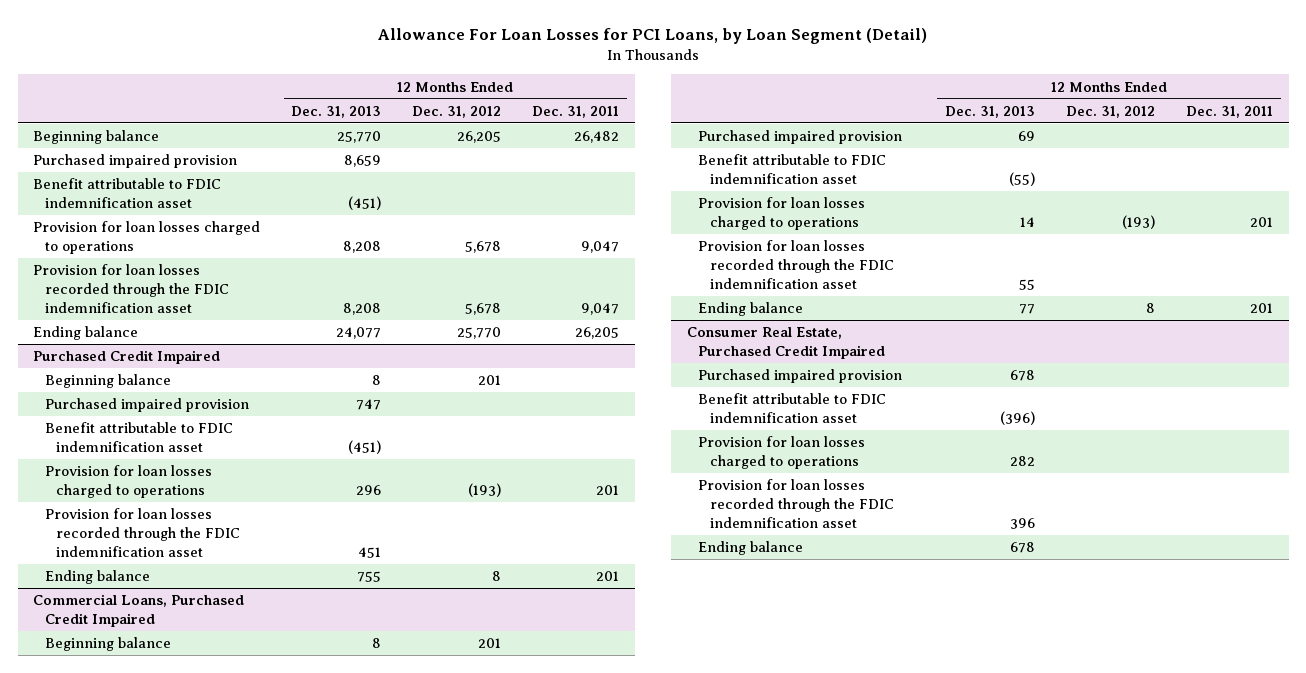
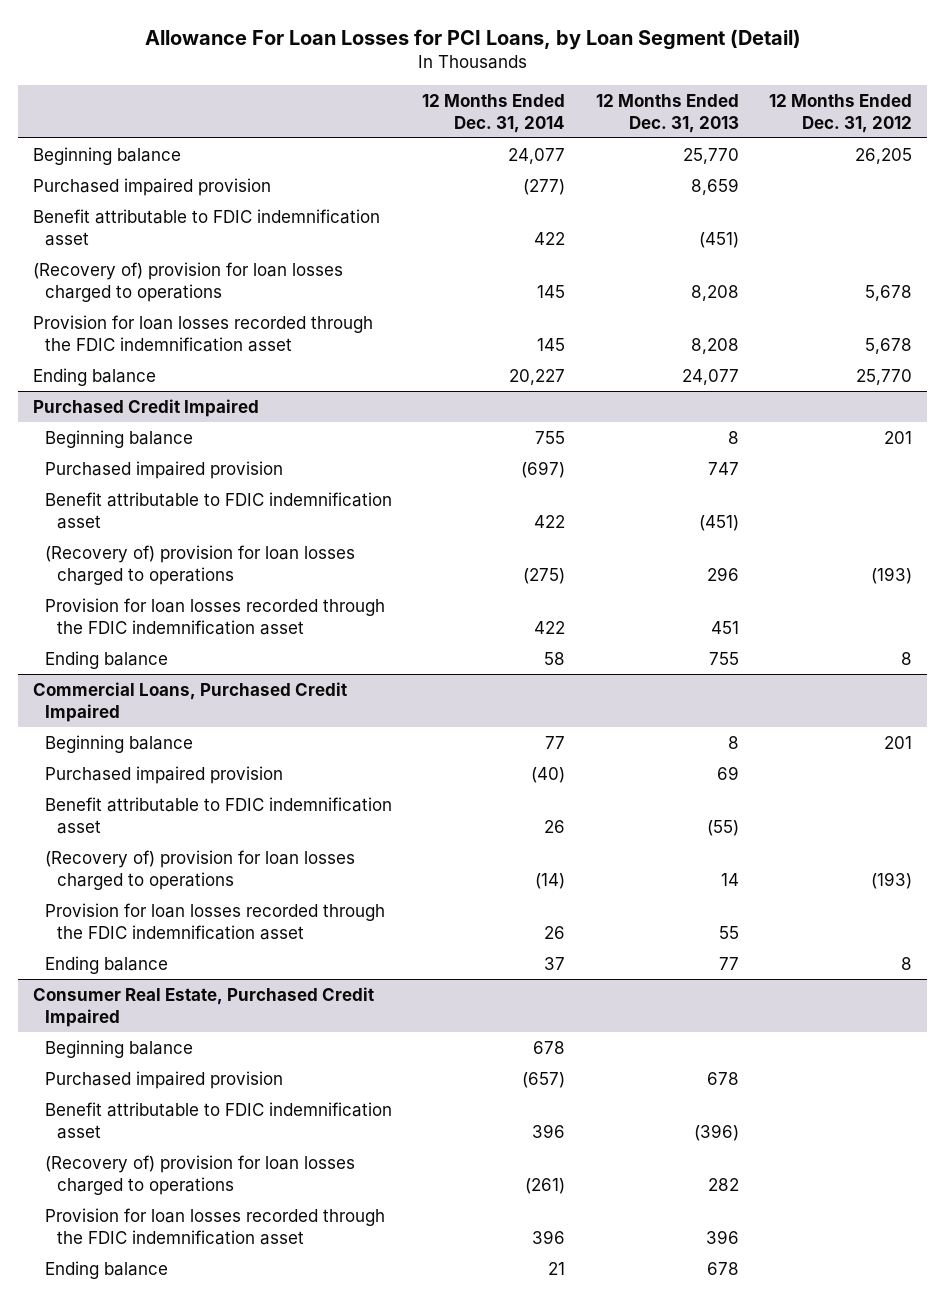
- | 12 Months Ended Dec. 31, 2013 | 12 Months Ended Dec. 31, 2012 | 12 Months Ended Dec. 31, 2011
+ | 12 Months Ended Dec. 31, 2014 | 12 Months Ended Dec. 31, 2013 | 12 Months Ended Dec. 31, 2012
- Provision for loan losses charged to operations | 8,208 | 5,678 | 9,047
+ (Recovery of) provision for loan losses charged to operations | 145 | 8,208 | 5,678
@ Purchased Credit Impaired
- Provision for loan losses charged to operations | 296 | (193) | 201
+ (Recovery of) provision for loan losses charged to operations | (275) | 296 | (193)
@ Commercial Loans, Purchased Credit Impaired
- Provision for loan losses charged to operations | 14 | (193) | 201
+ (Recovery of) provision for loan losses charged to operations | (14) | 14 | (193)
@ Consumer Real Estate, Purchased Credit Impaired
+ Beginning balance | 678 | |
- Provision for loan losses charged to operations | 282 | |
+ (Recovery of) provision for loan losses charged to operations | (261) | 282 |

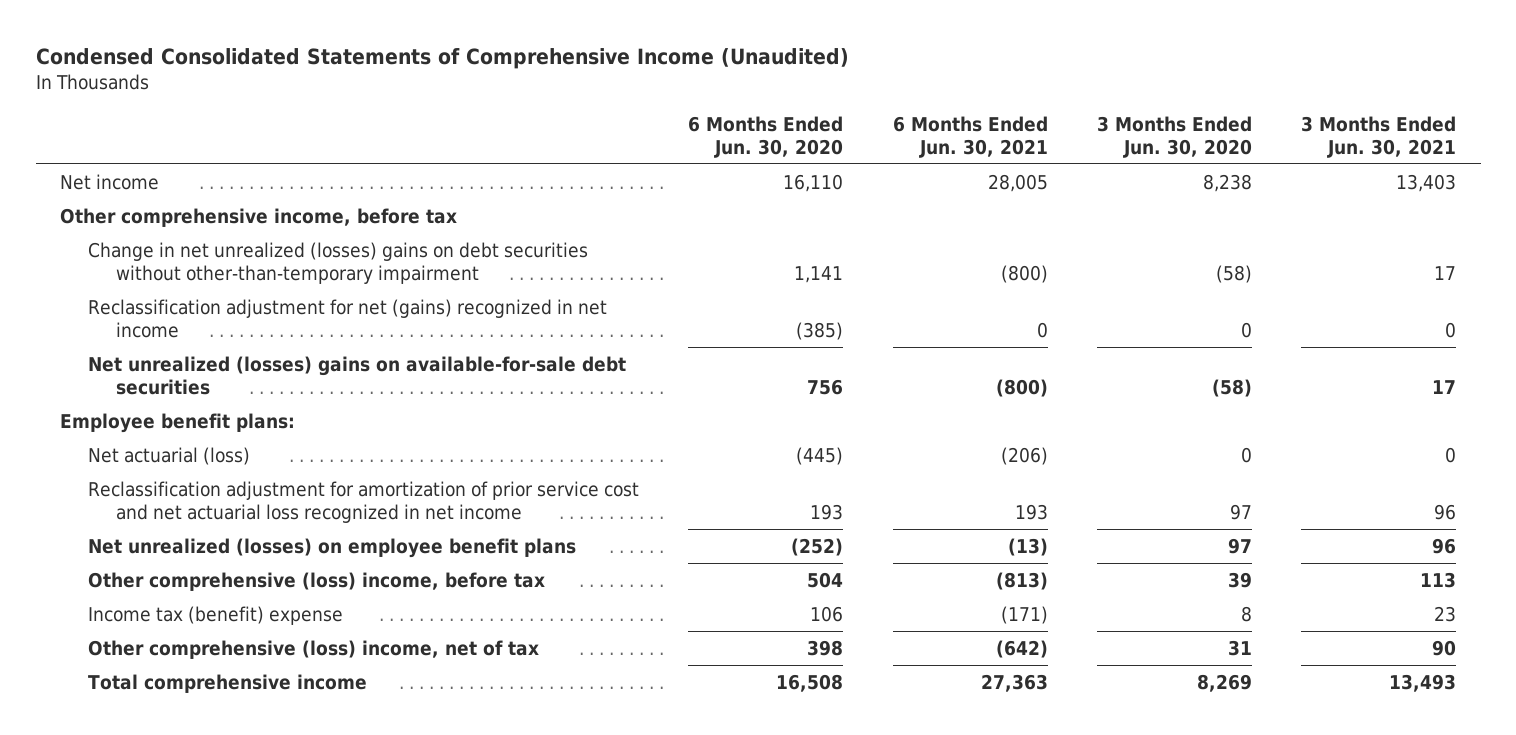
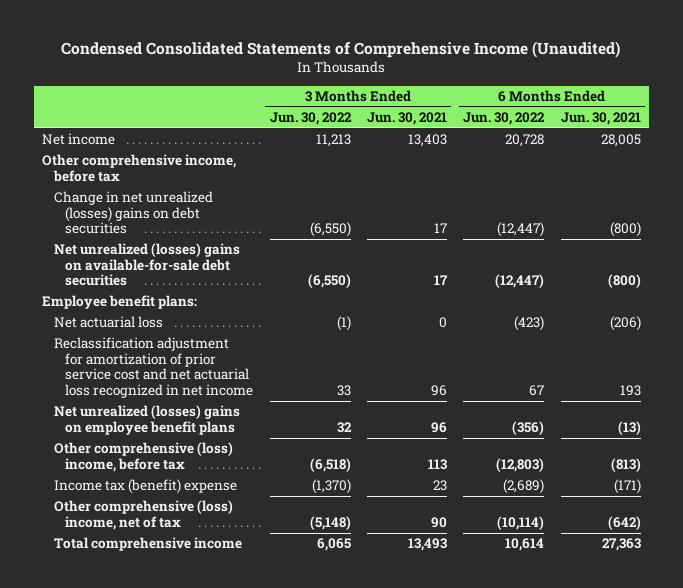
- | 6 Months Ended Jun. 30, 2020 | 6 Months Ended Jun. 30, 2021 | 3 Months Ended Jun. 30, 2020 | 3 Months Ended Jun. 30, 2021
+ | 3 Months Ended Jun. 30, 2022 | 3 Months Ended Jun. 30, 2021 | 6 Months Ended Jun. 30, 2022 | 6 Months Ended Jun. 30, 2021
- Change in net unrealized (losses) gains on debt securities without other-than-temporary impairment | 1,141 | (800) | (58) | 17
- Reclassification adjustment for net (gains) recognized in net income | (385) | 0 | 0 | 0
+ Change in net unrealized (losses) gains on debt securities | (6,550) | 17 | (12,447) | (800)
- Net actuarial (loss) | (445) | (206) | 0 | 0
+ Net actuarial loss | (1) | 0 | (423) | (206)
- Net unrealized (losses) on employee benefit plans | (252) | (13) | 97 | 96
+ Net unrealized (losses) gains on employee benefit plans | 32 | 96 | (356) | (13)

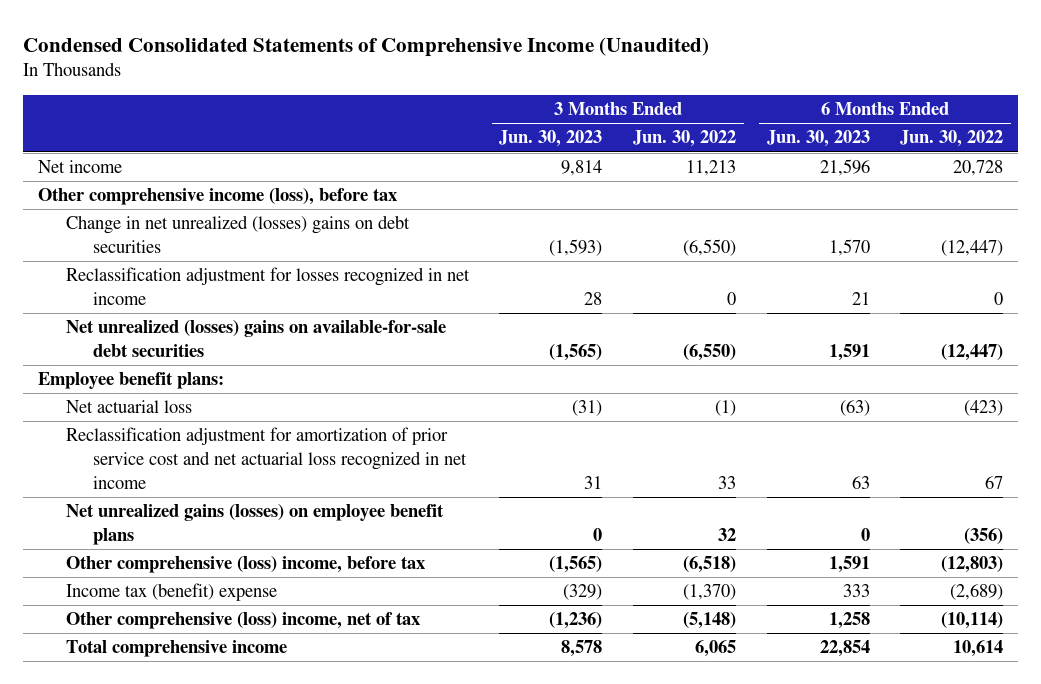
- | 3 Months Ended Jun. 30, 2022 | 3 Months Ended Jun. 30, 2021 | 6 Months Ended Jun. 30, 2022 | 6 Months Ended Jun. 30, 2021
+ | 3 Months Ended Jun. 30, 2023 | 3 Months Ended Jun. 30, 2022 | 6 Months Ended Jun. 30, 2023 | 6 Months Ended Jun. 30, 2022
- Other comprehensive income, before tax
+ Other comprehensive income (loss), before tax
+ Reclassification adjustment for losses recognized in net income | 28 | 0 | 21 | 0
- Net unrealized (losses) gains on employee benefit plans | 32 | 96 | (356) | (13)
+ Net unrealized gains (losses) on employee benefit plans | 0 | 32 | 0 | (356)

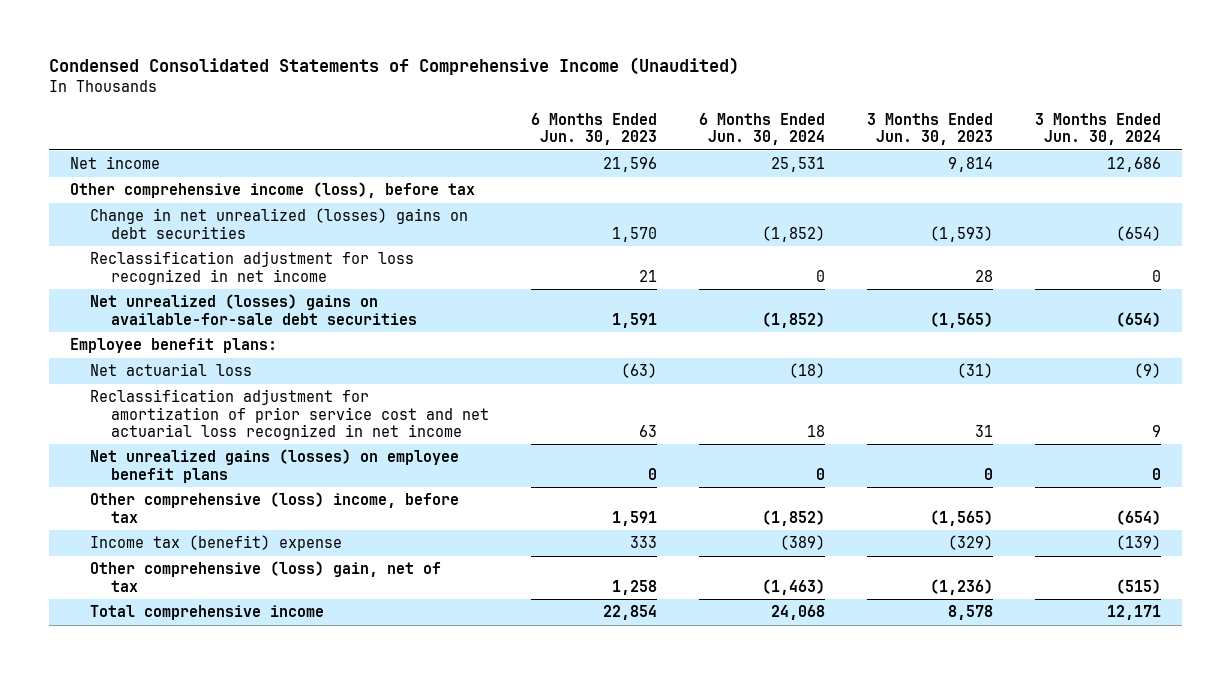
- | 3 Months Ended Jun. 30, 2023 | 3 Months Ended Jun. 30, 2022 | 6 Months Ended Jun. 30, 2023 | 6 Months Ended Jun. 30, 2022
+ | 6 Months Ended Jun. 30, 2023 | 6 Months Ended Jun. 30, 2024 | 3 Months Ended Jun. 30, 2023 | 3 Months Ended Jun. 30, 2024
- Reclassification adjustment for losses recognized in net income | 28 | 0 | 21 | 0
+ Reclassification adjustment for loss recognized in net income | 21 | 0 | 28 | 0
- Other comprehensive (loss) income, net of tax | (1,236) | (5,148) | 1,258 | (10,114)
+ Other comprehensive (loss) gain, net of tax | 1,258 | (1,463) | (1,236) | (515)

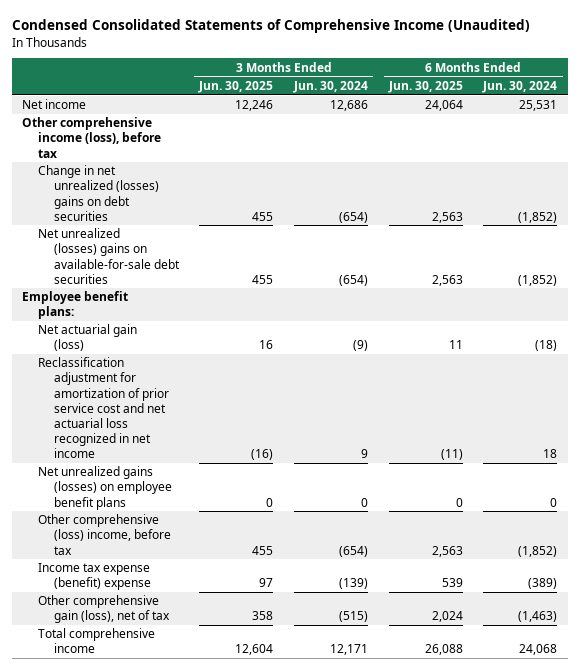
- | 6 Months Ended Jun. 30, 2023 | 6 Months Ended Jun. 30, 2024 | 3 Months Ended Jun. 30, 2023 | 3 Months Ended Jun. 30, 2024
+ | 3 Months Ended Jun. 30, 2025 | 3 Months Ended Jun. 30, 2024 | 6 Months Ended Jun. 30, 2025 | 6 Months Ended Jun. 30, 2024
- Reclassification adjustment for loss recognized in net income | 21 | 0 | 28 | 0
- Net actuarial loss | (63) | (18) | (31) | (9)
+ Net actuarial gain (loss) | 16 | (9) | 11 | (18)
- Income tax (benefit) expense | 333 | (389) | (329) | (139)
- Other comprehensive (loss) gain, net of tax | 1,258 | (1,463) | (1,236) | (515)
+ Income tax expense (benefit) expense | 97 | (139) | 539 | (389)
+ Other comprehensive gain (loss), net of tax | 358 | (515) | 2,024 | (1,463)

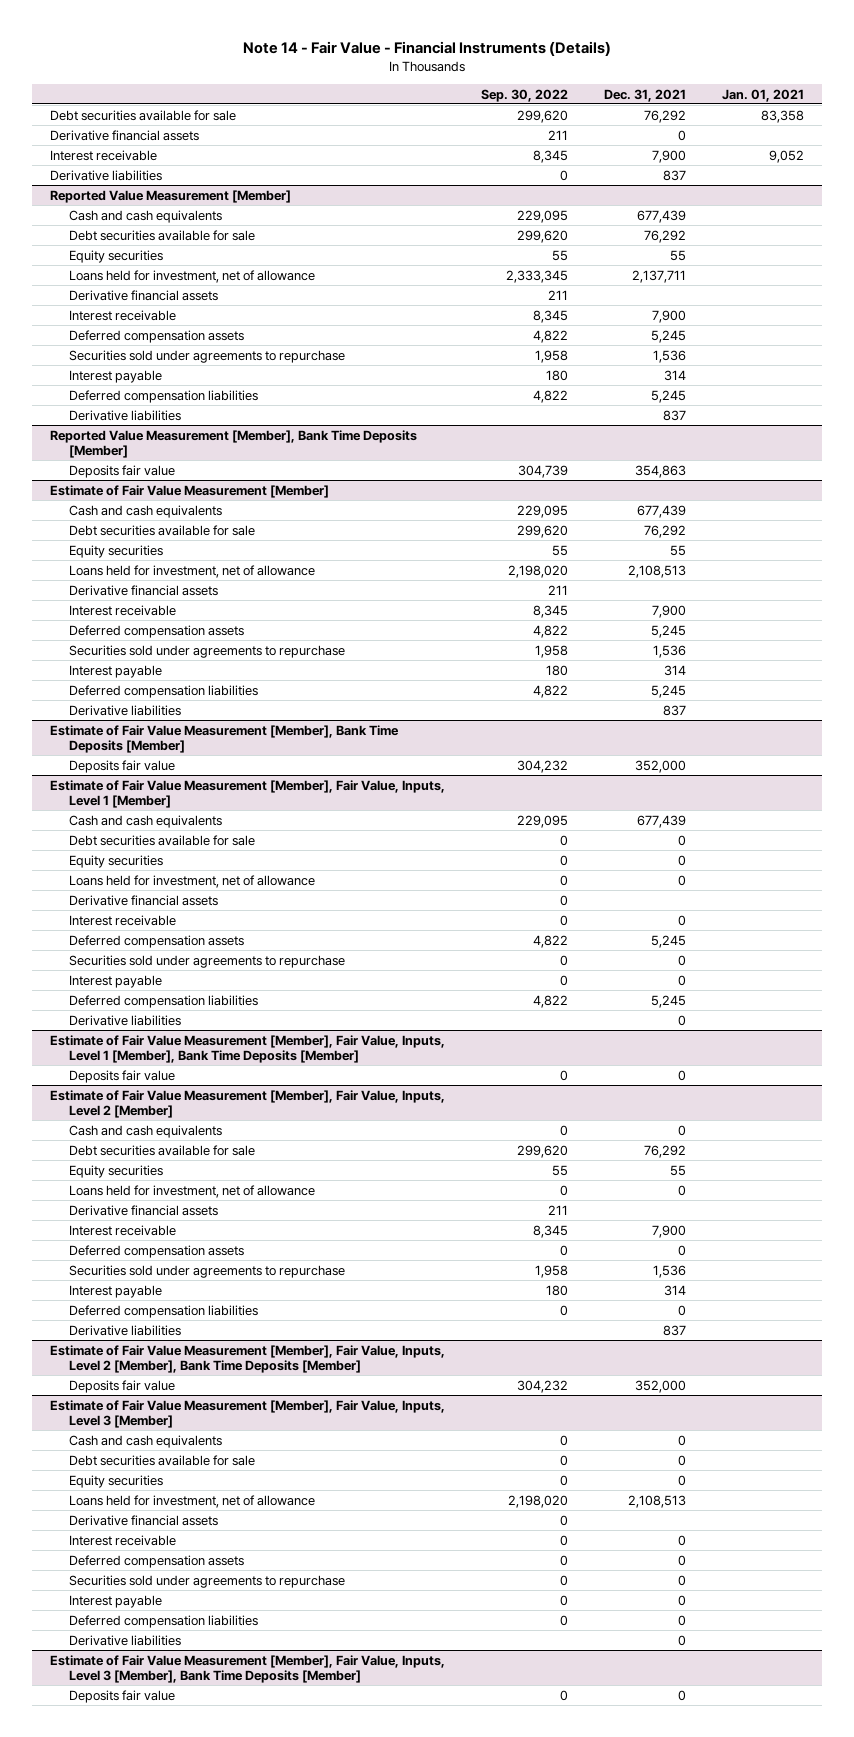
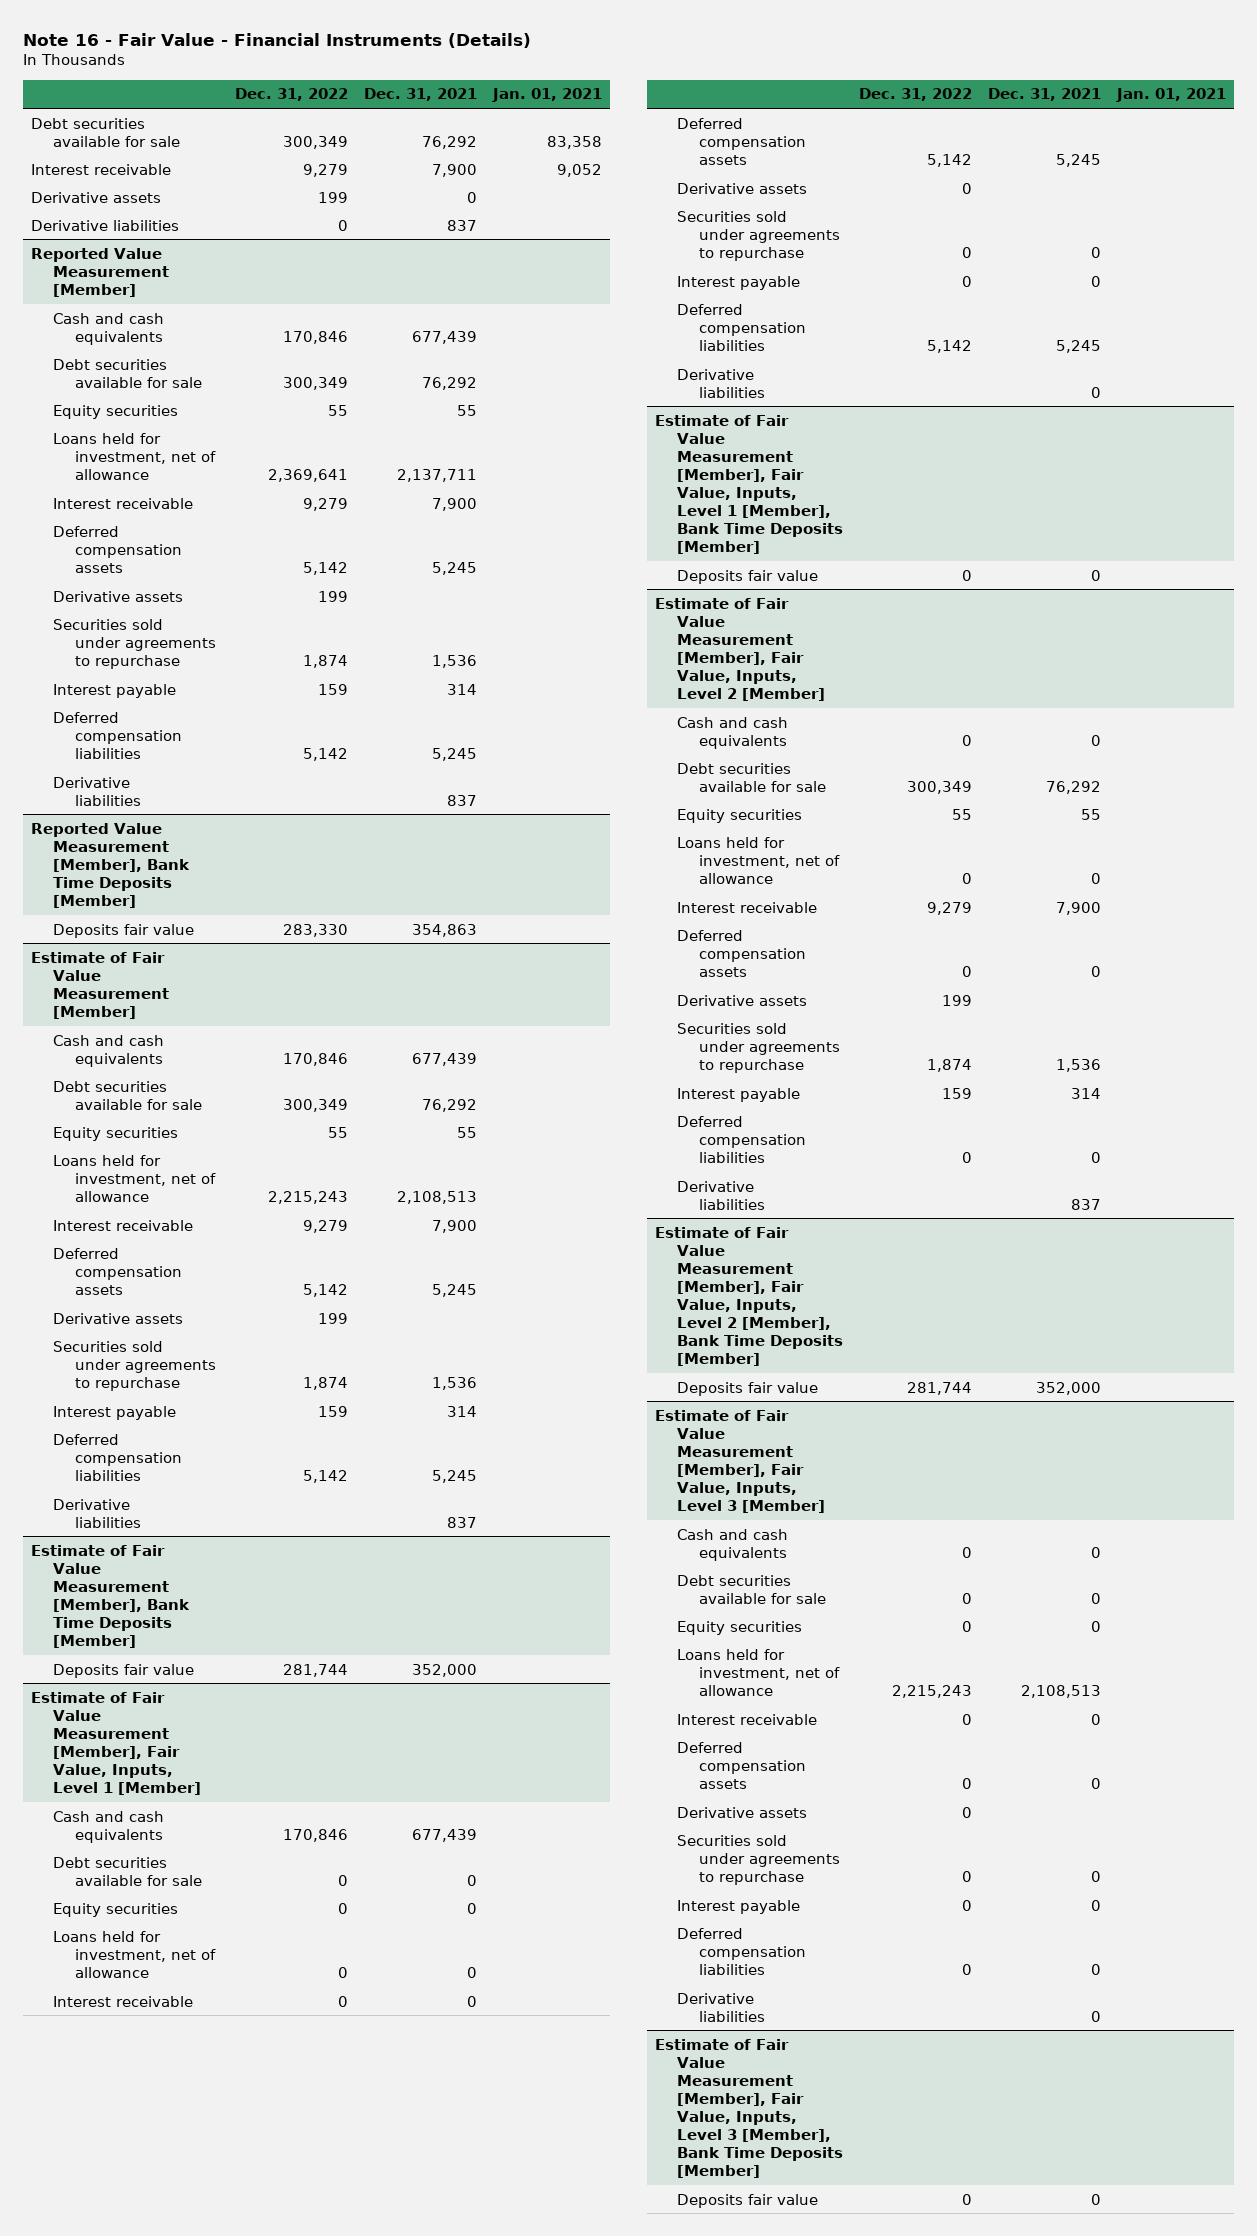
- Note 14 - Fair Value - Financial Instruments (Details)
+ Note 16 - Fair Value - Financial Instruments (Details)
- | Sep. 30, 2022 | Dec. 31, 2021 | Jan. 01, 2021
+ | Dec. 31, 2022 | Dec. 31, 2021 | Jan. 01, 2021
- Derivative financial assets | 211 | 0 |
+ Derivative assets | 199 | 0 |
@ Reported Value Measurement [Member]
- Derivative financial assets | 211 | |
+ Derivative assets | 199 | |
@ Estimate of Fair Value Measurement [Member]
- Derivative financial assets | 211 | |
+ Derivative assets | 199 | |
@ Estimate of Fair Value Measurement [Member], Fair Value, Inputs, Level 1 [Member]
- Derivative financial assets | 0 | |
+ Derivative assets | 0 | |
@ Estimate of Fair Value Measurement [Member], Fair Value, Inputs, Level 2 [Member]
- Derivative financial assets | 211 | |
+ Derivative assets | 199 | |
@ Estimate of Fair Value Measurement [Member], Fair Value, Inputs, Level 3 [Member]
- Derivative financial assets | 0 | |
+ Derivative assets | 0 | |

